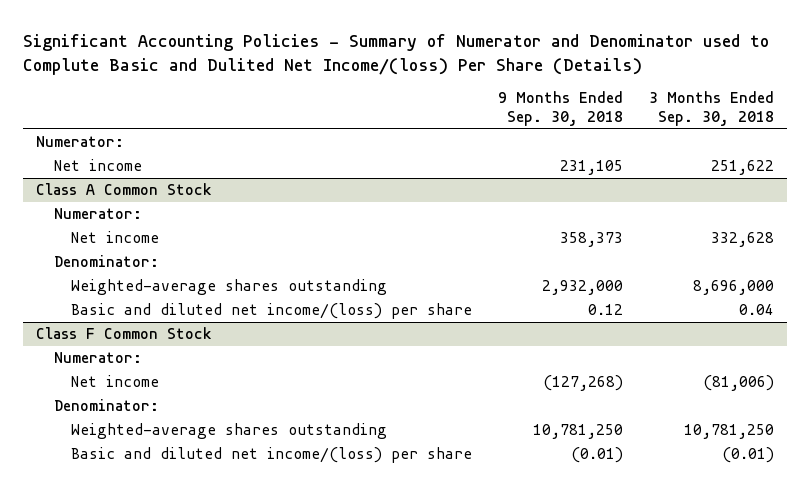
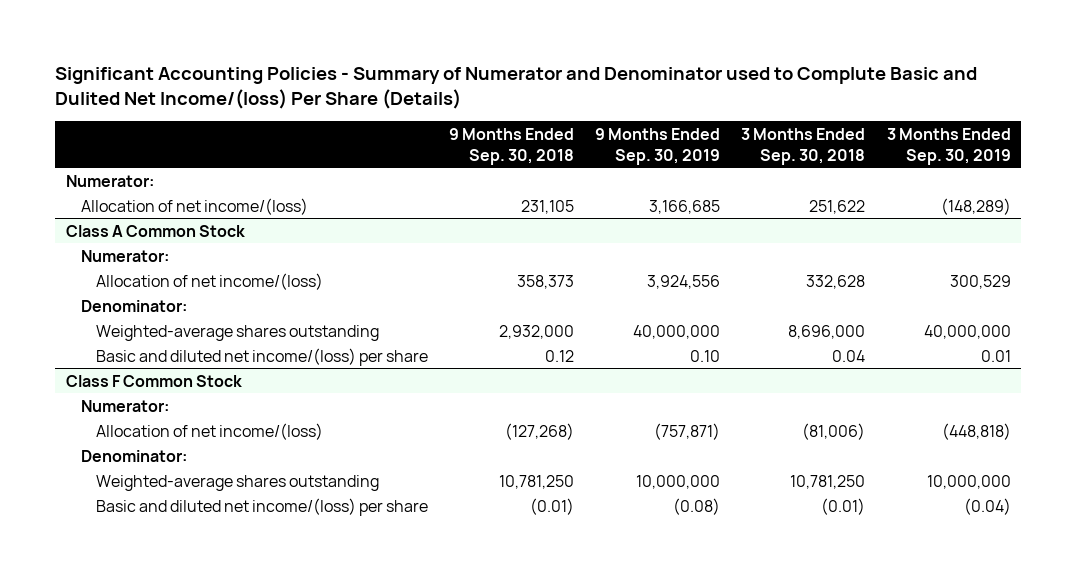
- | 9 Months Ended Sep. 30, 2018 | 3 Months Ended Sep. 30, 2018
+ | 9 Months Ended Sep. 30, 2018 | 9 Months Ended Sep. 30, 2019 | 3 Months Ended Sep. 30, 2018 | 3 Months Ended Sep. 30, 2019
- Net income | 231,105 | 251,622
+ Allocation of net income/(loss) | 231,105 | 3,166,685 | 251,622 | (148,289)
@ Class A Common Stock
- Net income | 358,373 | 332,628
+ Allocation of net income/(loss) | 358,373 | 3,924,556 | 332,628 | 300,529
@ Class F Common Stock
- Net income | (127,268) | (81,006)
+ Allocation of net income/(loss) | (127,268) | (757,871) | (81,006) | (448,818)

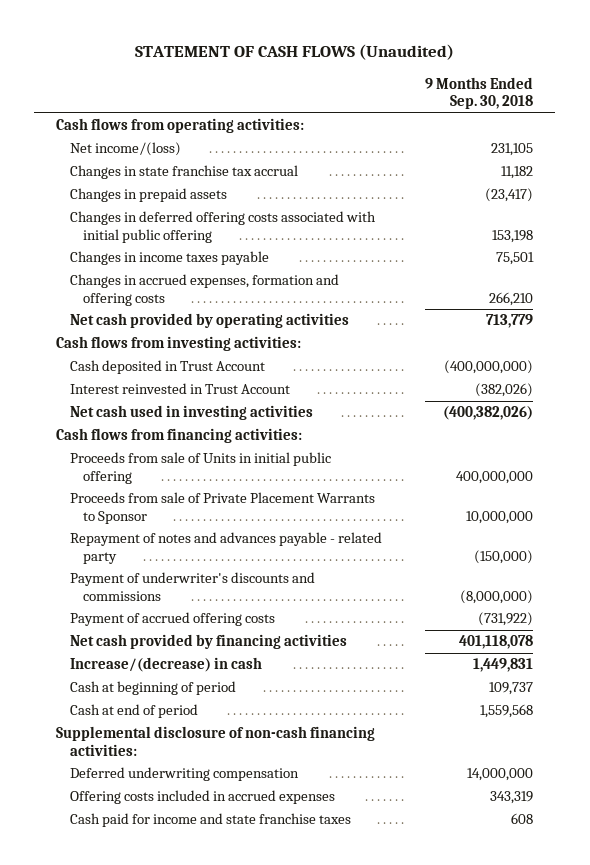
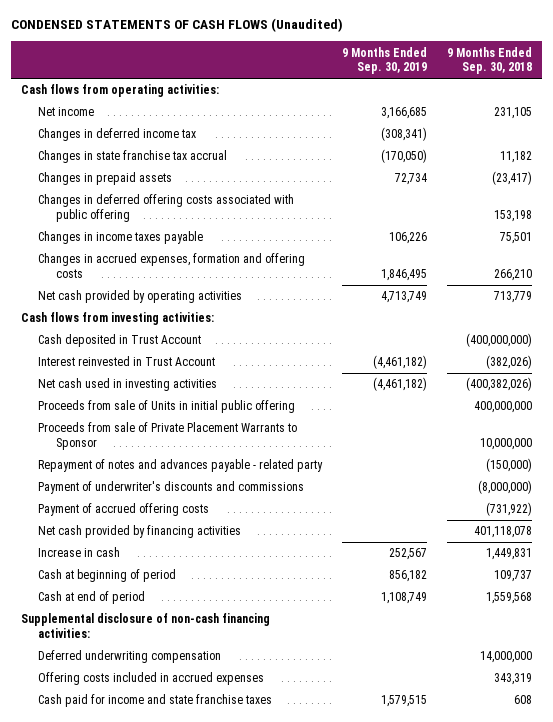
- STATEMENT OF CASH FLOWS (Unaudited)
+ CONDENSED STATEMENTS OF CASH FLOWS (Unaudited)
- | 9 Months Ended Sep. 30, 2018
+ | 9 Months Ended Sep. 30, 2019 | 9 Months Ended Sep. 30, 2018
- Net income/(loss) | 231,105
+ Net income | 3,166,685 | 231,105
+ Changes in deferred income tax | (308,341) |
- Changes in deferred offering costs associated with initial public offering | 153,198
+ Changes in deferred offering costs associated with public offering | | 153,198
- Cash flows from financing activities:
- Increase/(decrease) in cash | 1,449,831
+ Increase in cash | 252,567 | 1,449,831

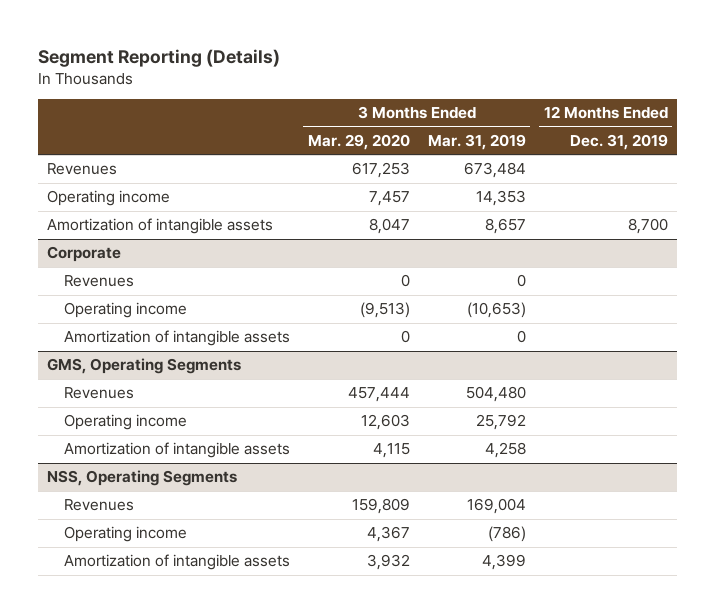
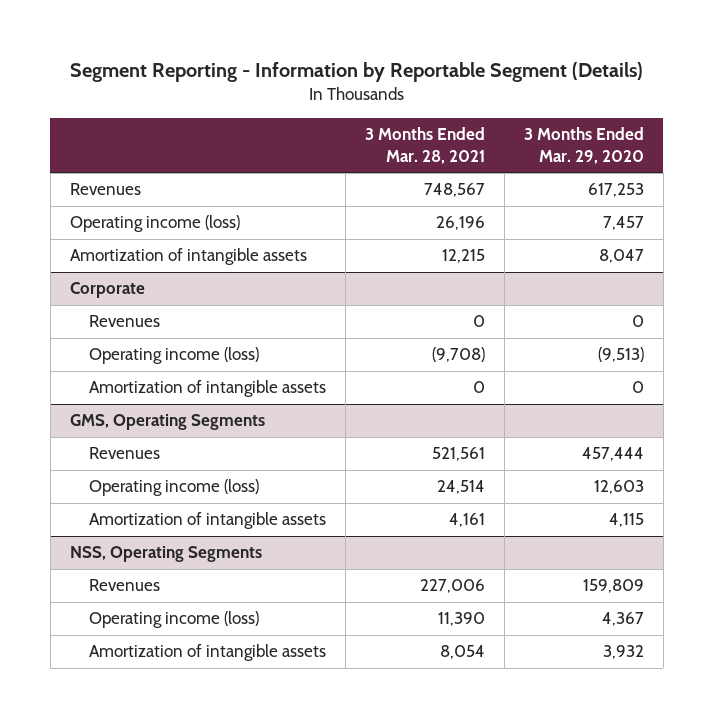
- Segment Reporting (Details)
+ Segment Reporting - Information by Reportable Segment (Details)
- | 3 Months Ended Mar. 29, 2020 | 3 Months Ended Mar. 31, 2019 | 12 Months Ended Dec. 31, 2019
+ | 3 Months Ended Mar. 28, 2021 | 3 Months Ended Mar. 29, 2020
- Operating income | 7,457 | 14,353 |
+ Operating income (loss) | 26,196 | 7,457
@ Corporate
- Operating income | (9,513) | (10,653) |
+ Operating income (loss) | (9,708) | (9,513)
@ GMS, Operating Segments
- Operating income | 12,603 | 25,792 |
+ Operating income (loss) | 24,514 | 12,603
@ NSS, Operating Segments
- Operating income | 4,367 | (786) |
+ Operating income (loss) | 11,390 | 4,367

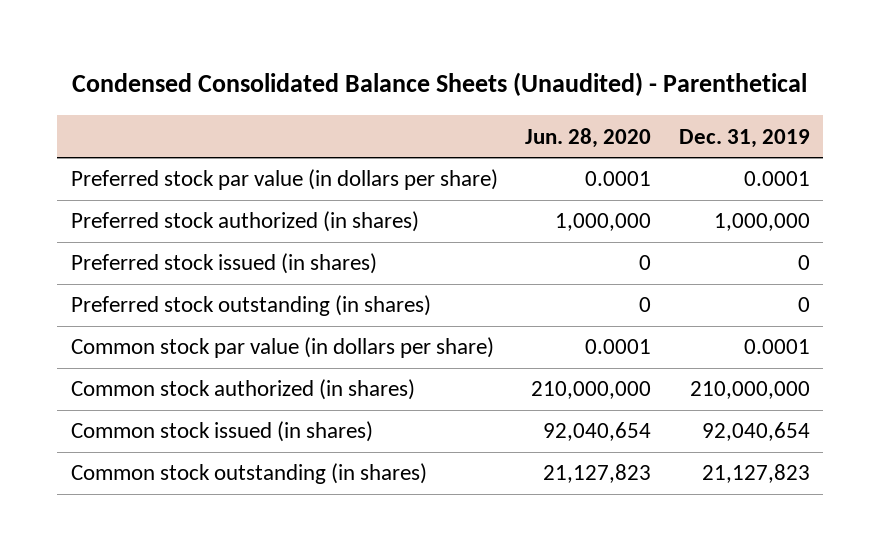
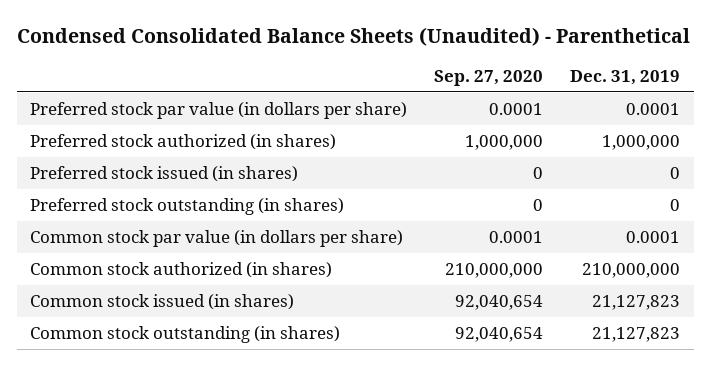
- | Jun. 28, 2020 | Dec. 31, 2019
+ | Sep. 27, 2020 | Dec. 31, 2019
- Common stock issued (in shares) | 92,040,654 | 92,040,654
+ Common stock issued (in shares) | 92,040,654 | 21,127,823

